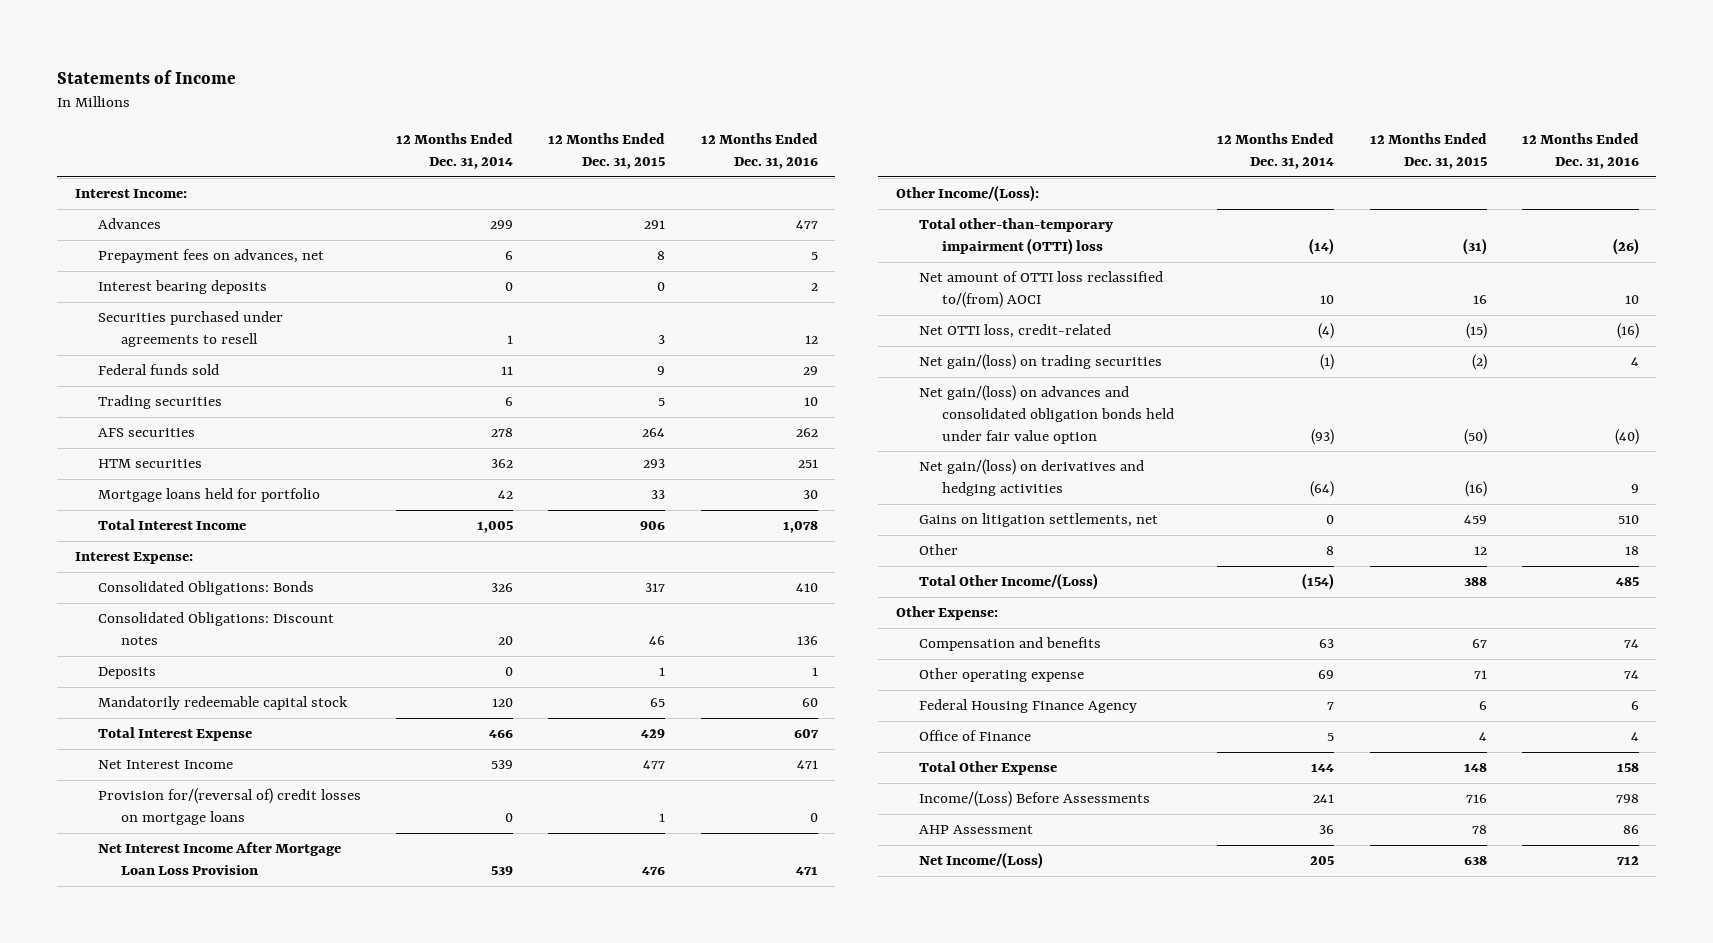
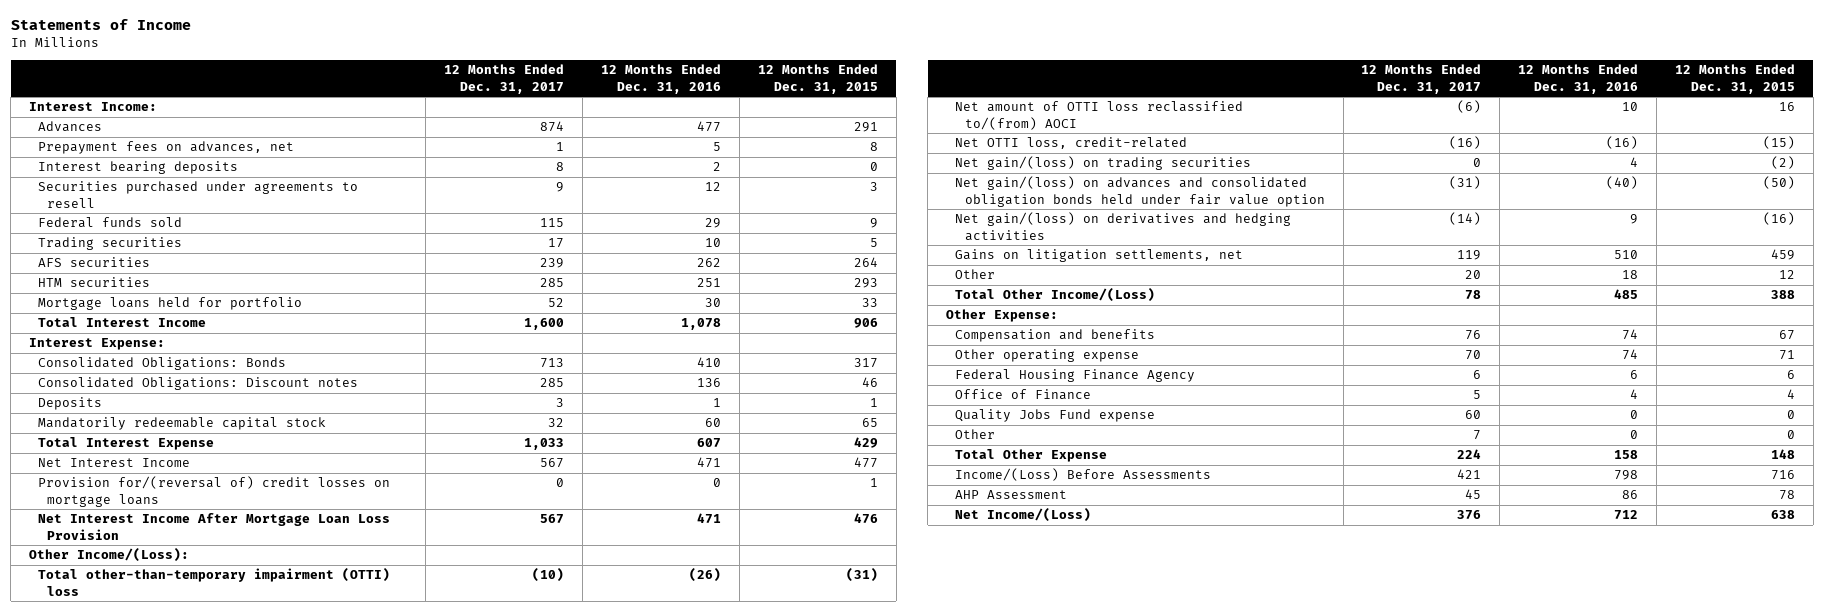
- | 12 Months Ended Dec. 31, 2014 | 12 Months Ended Dec. 31, 2015 | 12 Months Ended Dec. 31, 2016
+ | 12 Months Ended Dec. 31, 2017 | 12 Months Ended Dec. 31, 2016 | 12 Months Ended Dec. 31, 2015
+ Quality Jobs Fund expense | 60 | 0 | 0
+ Other | 7 | 0 | 0

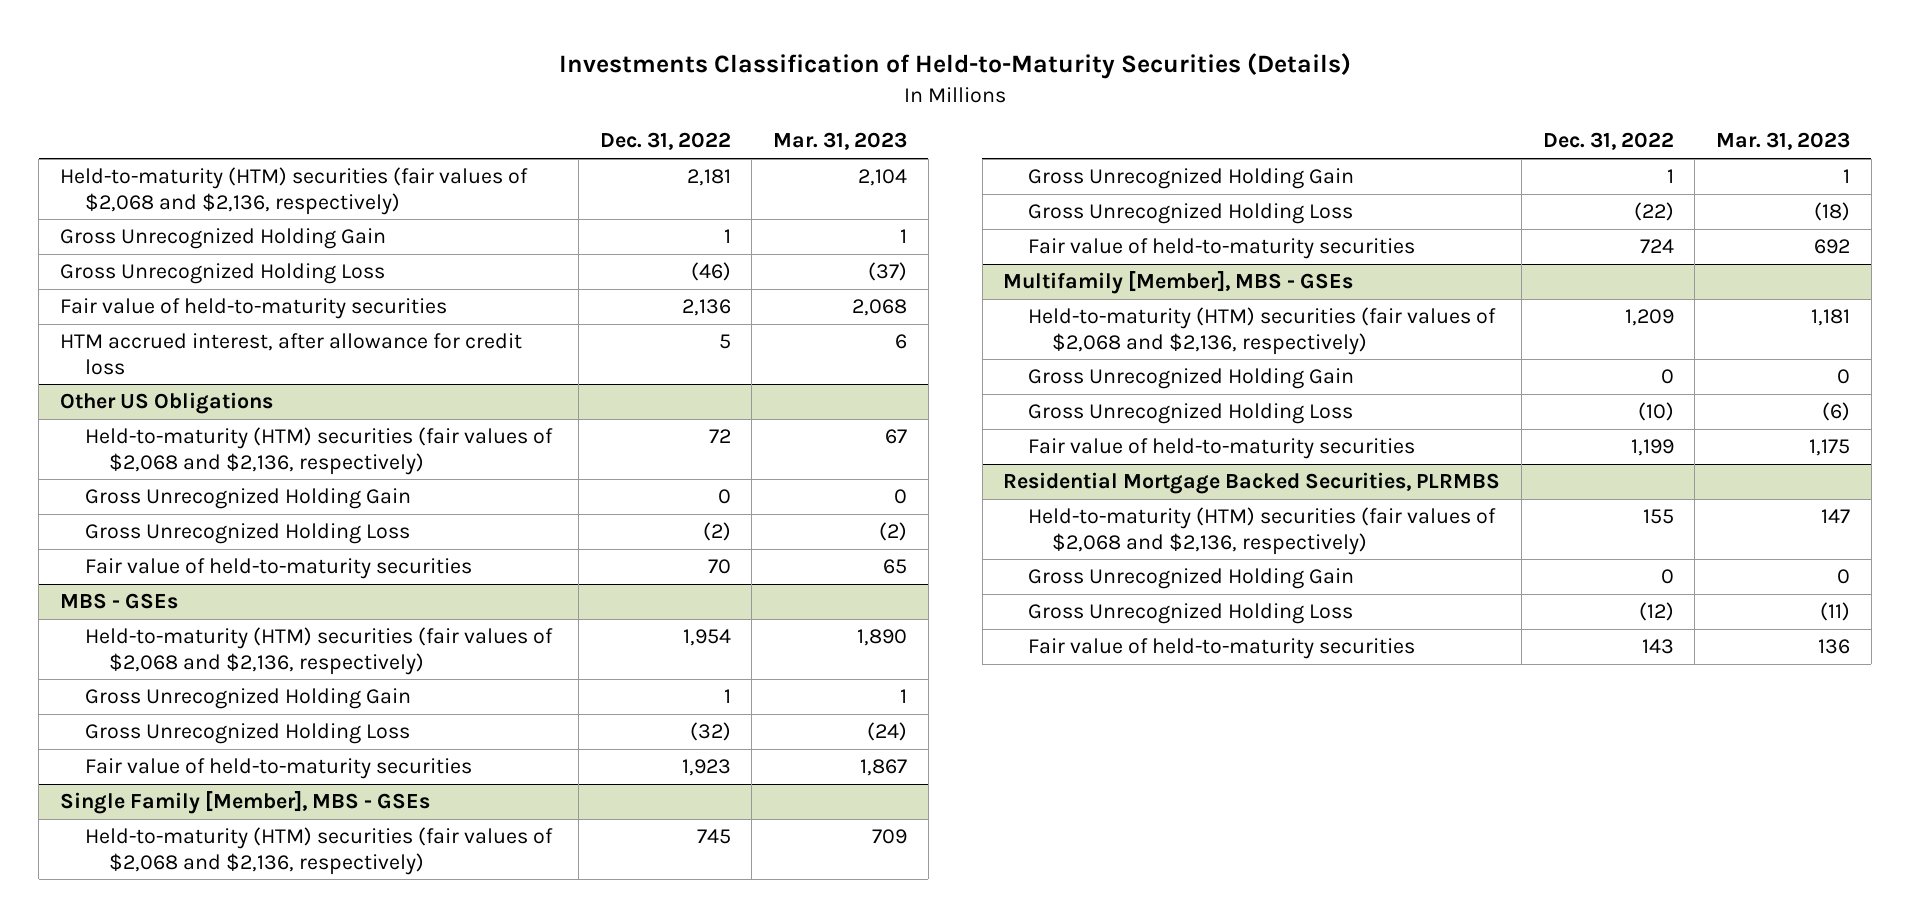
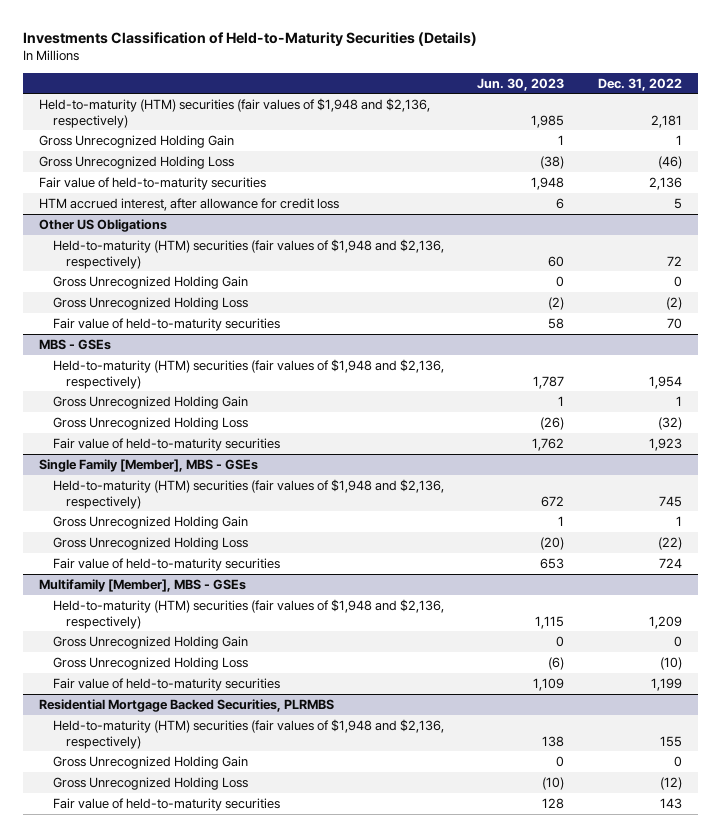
- | Dec. 31, 2022 | Mar. 31, 2023
+ | Jun. 30, 2023 | Dec. 31, 2022
- Held-to-maturity (HTM) securities (fair values of $2,068 and $2,136, respectively) | 2,181 | 2,104
+ Held-to-maturity (HTM) securities (fair values of $1,948 and $2,136, respectively) | 1,985 | 2,181
@ Other US Obligations
- Held-to-maturity (HTM) securities (fair values of $2,068 and $2,136, respectively) | 72 | 67
+ Held-to-maturity (HTM) securities (fair values of $1,948 and $2,136, respectively) | 60 | 72
@ MBS - GSEs
- Held-to-maturity (HTM) securities (fair values of $2,068 and $2,136, respectively) | 1,954 | 1,890
+ Held-to-maturity (HTM) securities (fair values of $1,948 and $2,136, respectively) | 1,787 | 1,954
@ Single Family [Member], MBS - GSEs
- Held-to-maturity (HTM) securities (fair values of $2,068 and $2,136, respectively) | 745 | 709
+ Held-to-maturity (HTM) securities (fair values of $1,948 and $2,136, respectively) | 672 | 745
@ Multifamily [Member], MBS - GSEs
- Held-to-maturity (HTM) securities (fair values of $2,068 and $2,136, respectively) | 1,209 | 1,181
+ Held-to-maturity (HTM) securities (fair values of $1,948 and $2,136, respectively) | 1,115 | 1,209
@ Residential Mortgage Backed Securities, PLRMBS
- Held-to-maturity (HTM) securities (fair values of $2,068 and $2,136, respectively) | 155 | 147
+ Held-to-maturity (HTM) securities (fair values of $1,948 and $2,136, respectively) | 138 | 155

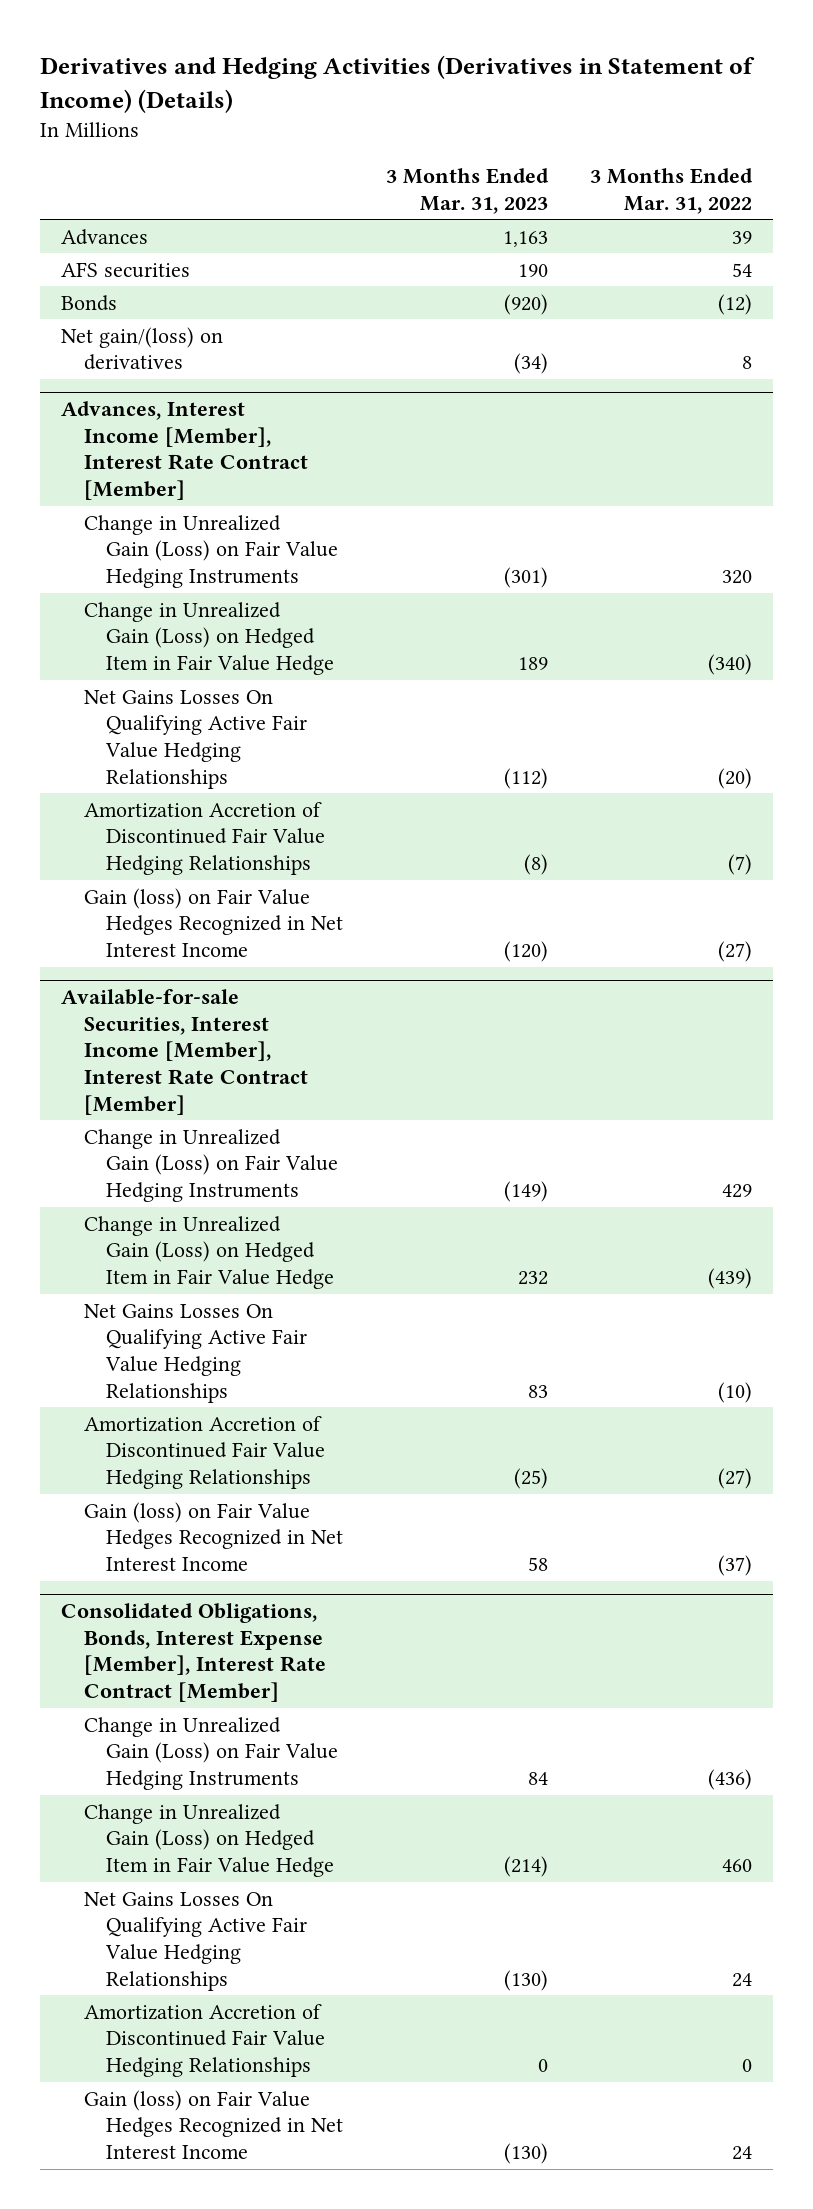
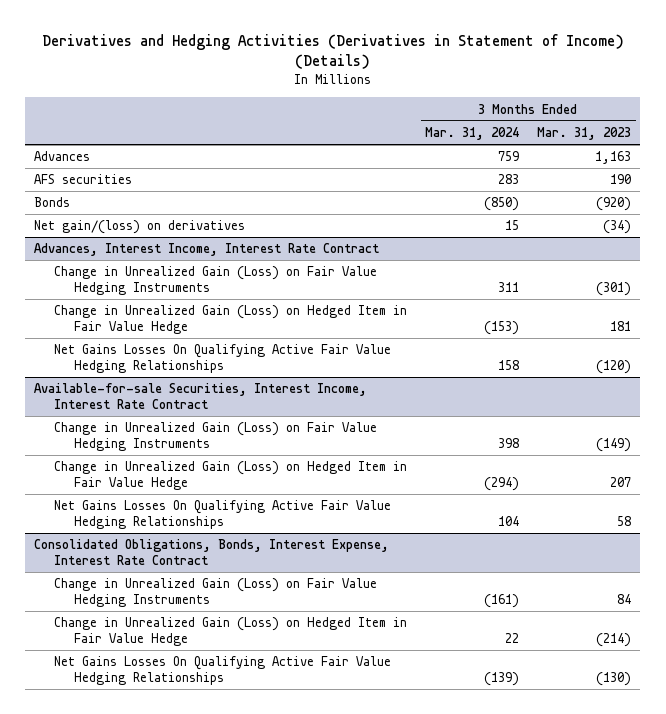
- | 3 Months Ended Mar. 31, 2023 | 3 Months Ended Mar. 31, 2022
+ | 3 Months Ended Mar. 31, 2024 | 3 Months Ended Mar. 31, 2023
- Advances, Interest Income [Member], Interest Rate Contract [Member]
+ Advances, Interest Income, Interest Rate Contract
- Change in Unrealized Gain (Loss) on Hedged Item in Fair Value Hedge | 189 | (340)
- Net Gains Losses On Qualifying Active Fair Value Hedging Relationships | (112) | (20)
- Amortization Accretion of Discontinued Fair Value Hedging Relationships | (8) | (7)
- Gain (loss) on Fair Value Hedges Recognized in Net Interest Income | (120) | (27)
- Available-for-sale Securities, Interest Income [Member], Interest Rate Contract [Member]
+ Change in Unrealized Gain (Loss) on Hedged Item in Fair Value Hedge | (153) | 181
+ Net Gains Losses On Qualifying Active Fair Value Hedging Relationships | 158 | (120)
+ Available-for-sale Securities, Interest Income, Interest Rate Contract
- Change in Unrealized Gain (Loss) on Hedged Item in Fair Value Hedge | 232 | (439)
- Net Gains Losses On Qualifying Active Fair Value Hedging Relationships | 83 | (10)
- Amortization Accretion of Discontinued Fair Value Hedging Relationships | (25) | (27)
- Gain (loss) on Fair Value Hedges Recognized in Net Interest Income | 58 | (37)
- Consolidated Obligations, Bonds, Interest Expense [Member], Interest Rate Contract [Member]
+ Change in Unrealized Gain (Loss) on Hedged Item in Fair Value Hedge | (294) | 207
+ Net Gains Losses On Qualifying Active Fair Value Hedging Relationships | 104 | 58
+ Consolidated Obligations, Bonds, Interest Expense, Interest Rate Contract
- Amortization Accretion of Discontinued Fair Value Hedging Relationships | 0 | 0
- Gain (loss) on Fair Value Hedges Recognized in Net Interest Income | (130) | 24

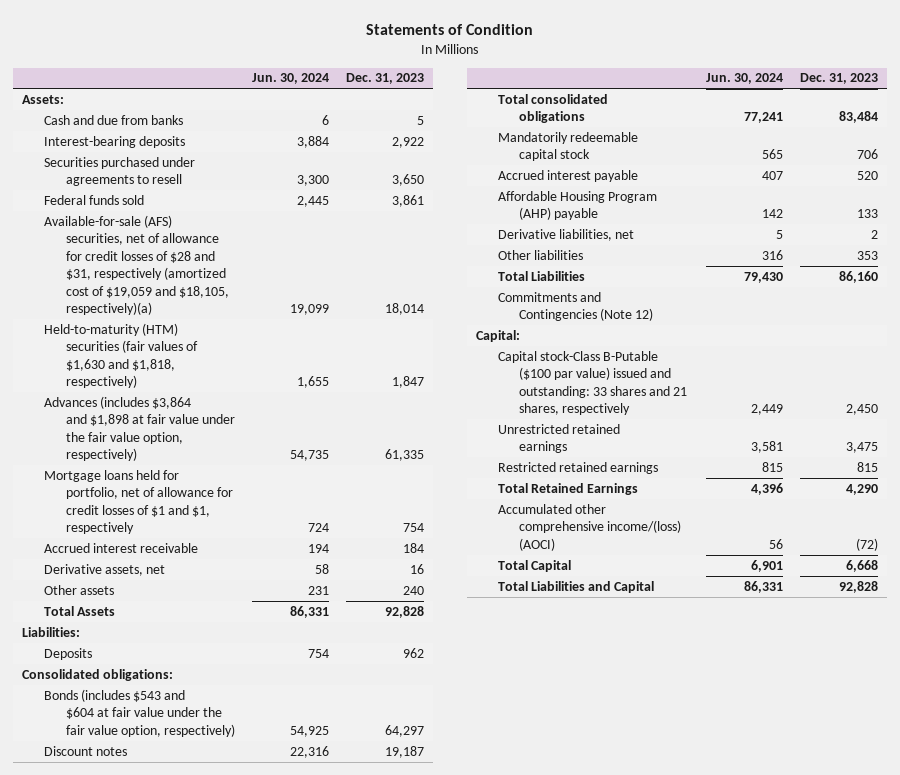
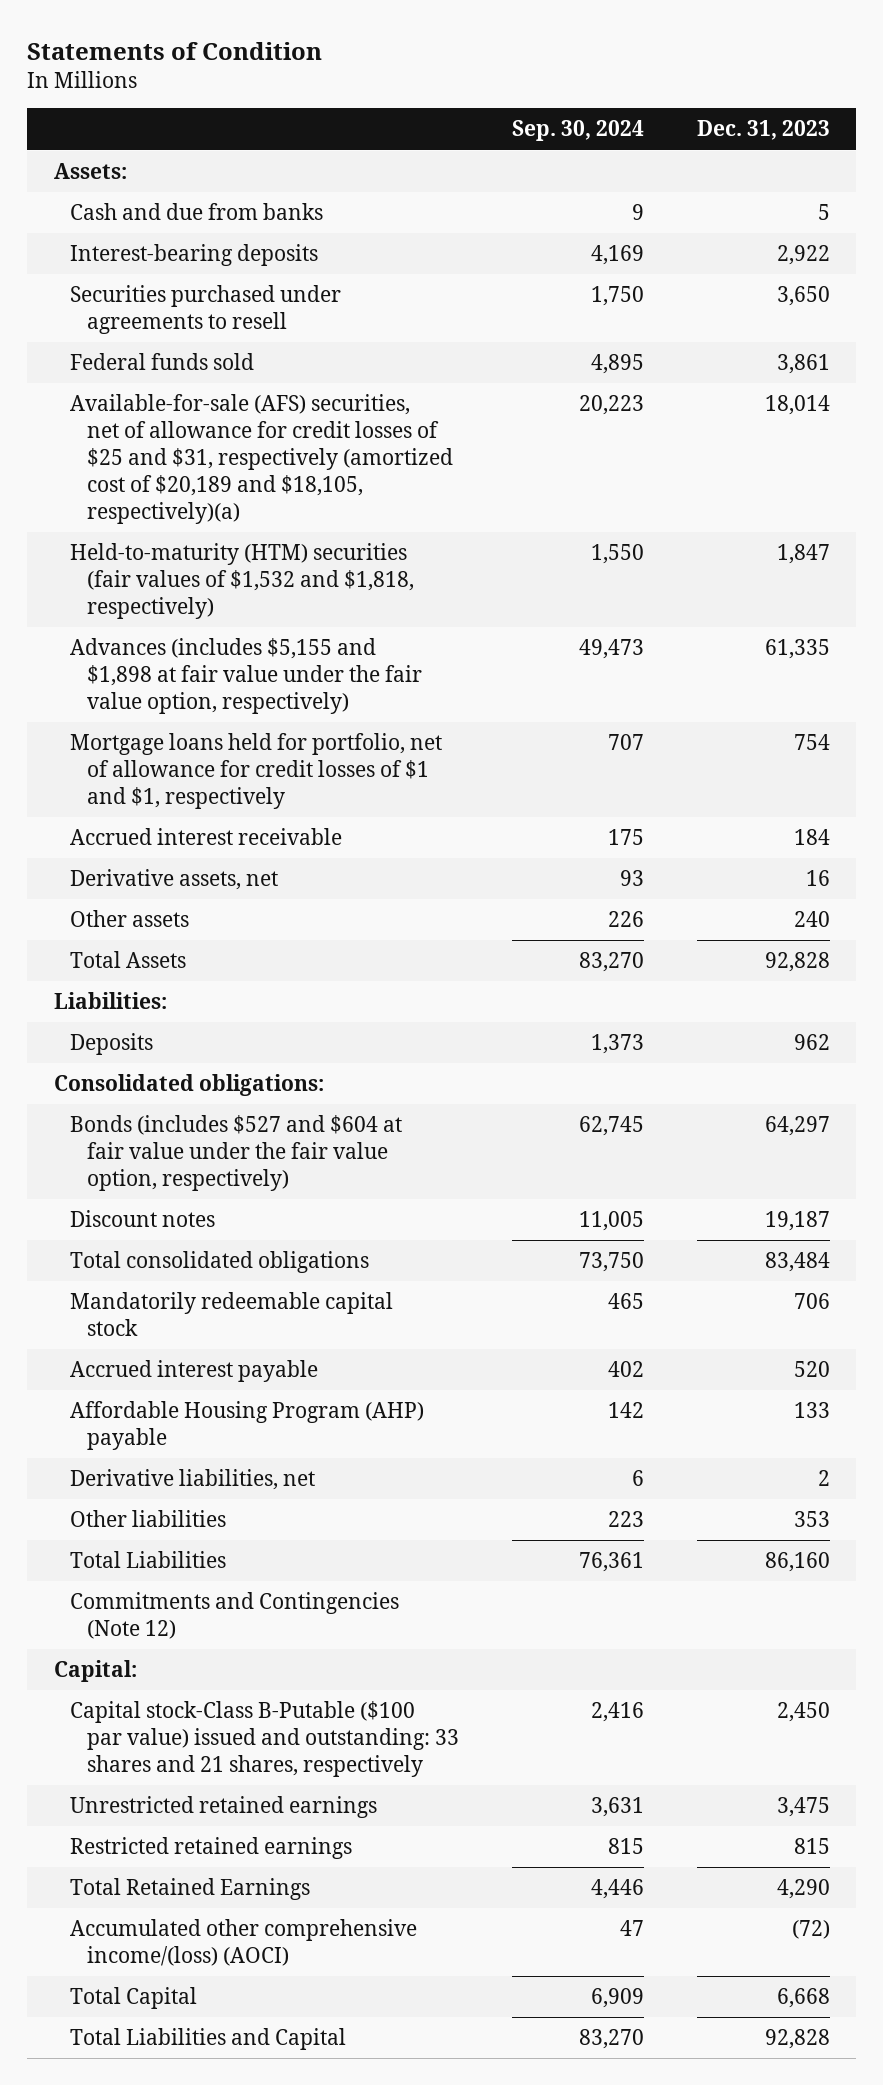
- | Jun. 30, 2024 | Dec. 31, 2023
+ | Sep. 30, 2024 | Dec. 31, 2023
- Available-for-sale (AFS) securities, net of allowance for credit losses of $28 and $31, respectively (amortized cost of $19,059 and $18,105, respectively)(a) | 19,099 | 18,014
- Held-to-maturity (HTM) securities (fair values of $1,630 and $1,818, respectively) | 1,655 | 1,847
- Advances (includes $3,864 and $1,898 at fair value under the fair value option, respectively) | 54,735 | 61,335
+ Available-for-sale (AFS) securities, net of allowance for credit losses of $25 and $31, respectively (amortized cost of $20,189 and $18,105, respectively)(a) | 20,223 | 18,014
+ Held-to-maturity (HTM) securities (fair values of $1,532 and $1,818, respectively) | 1,550 | 1,847
+ Advances (includes $5,155 and $1,898 at fair value under the fair value option, respectively) | 49,473 | 61,335
- Bonds (includes $543 and $604 at fair value under the fair value option, respectively) | 54,925 | 64,297
+ Bonds (includes $527 and $604 at fair value under the fair value option, respectively) | 62,745 | 64,297

